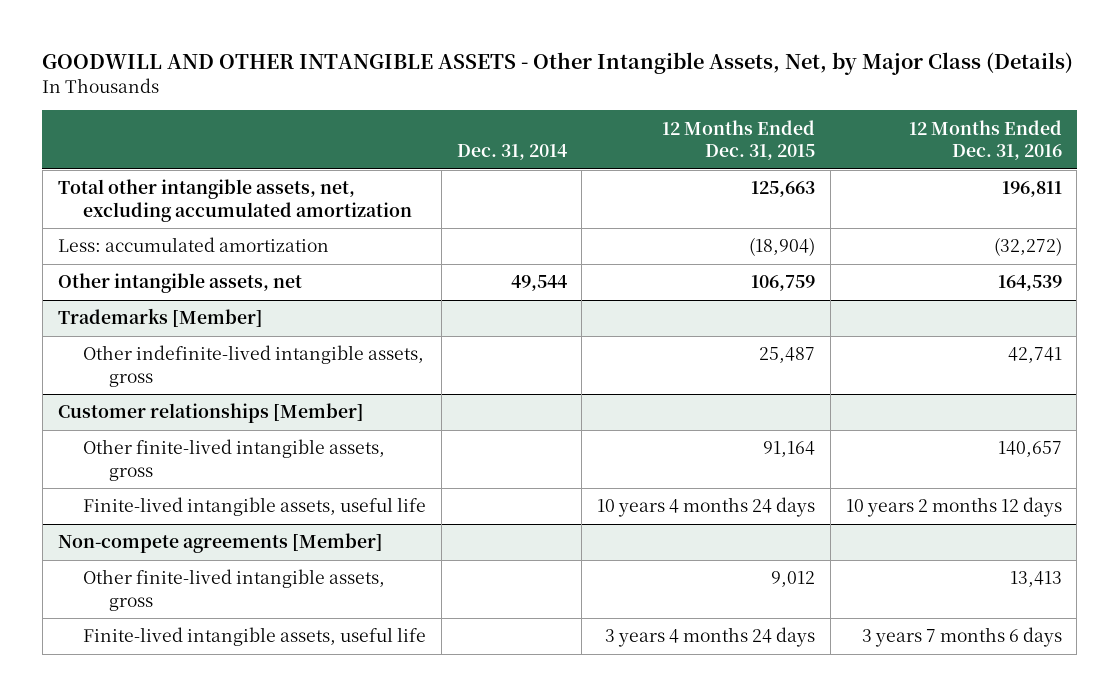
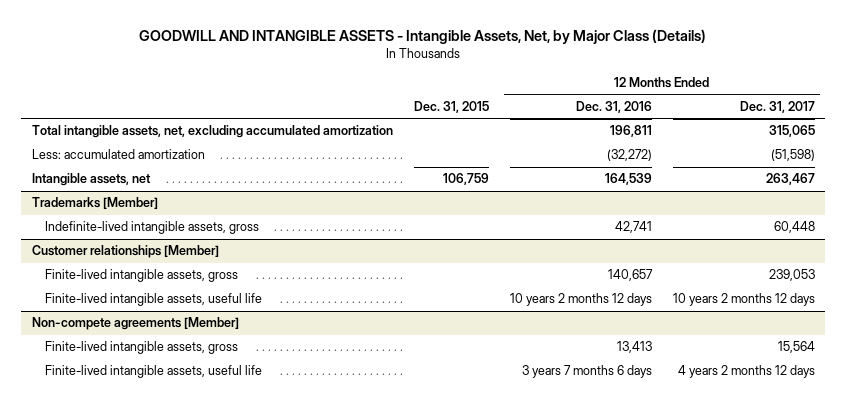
- GOODWILL AND OTHER INTANGIBLE ASSETS - Other Intangible Assets, Net, by Major Class (Details)
+ GOODWILL AND INTANGIBLE ASSETS - Intangible Assets, Net, by Major Class (Details)
- | Dec. 31, 2014 | 12 Months Ended Dec. 31, 2015 | 12 Months Ended Dec. 31, 2016
+ | Dec. 31, 2015 | 12 Months Ended Dec. 31, 2016 | 12 Months Ended Dec. 31, 2017
- Total other intangible assets, net, excluding accumulated amortization | | 125,663 | 196,811
+ Total intangible assets, net, excluding accumulated amortization | | 196,811 | 315,065
- Other intangible assets, net | 49,544 | 106,759 | 164,539
+ Intangible assets, net | 106,759 | 164,539 | 263,467
@ Trademarks [Member]
- Other indefinite-lived intangible assets, gross | | 25,487 | 42,741
+ Indefinite-lived intangible assets, gross | | 42,741 | 60,448
@ Customer relationships [Member]
- Other finite-lived intangible assets, gross | | 91,164 | 140,657
+ Finite-lived intangible assets, gross | | 140,657 | 239,053
@ Non-compete agreements [Member]
- Other finite-lived intangible assets, gross | | 9,012 | 13,413
+ Finite-lived intangible assets, gross | | 13,413 | 15,564

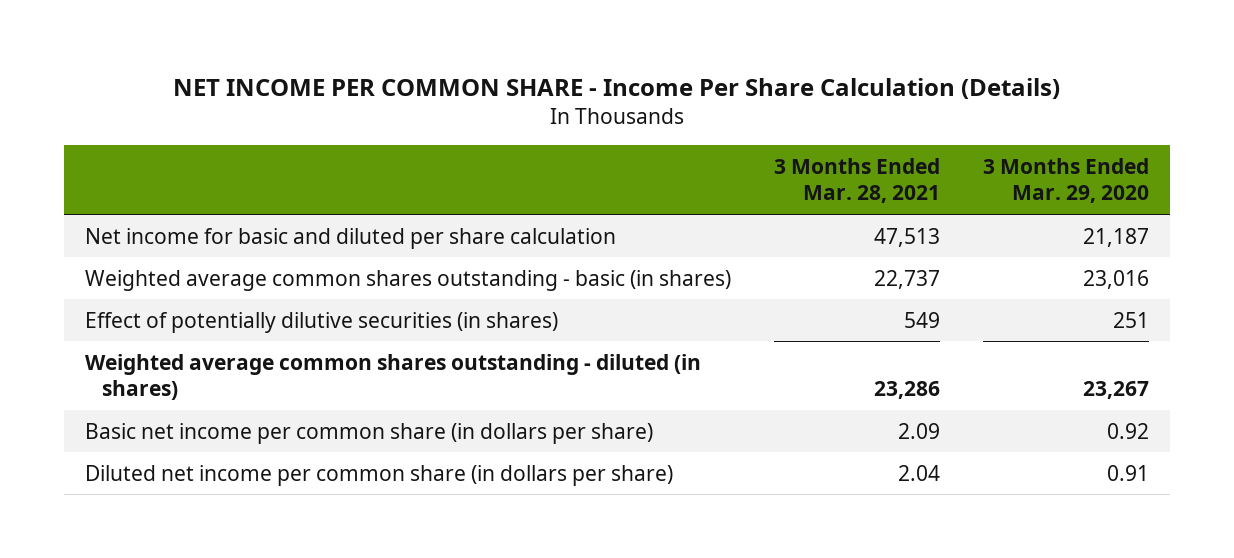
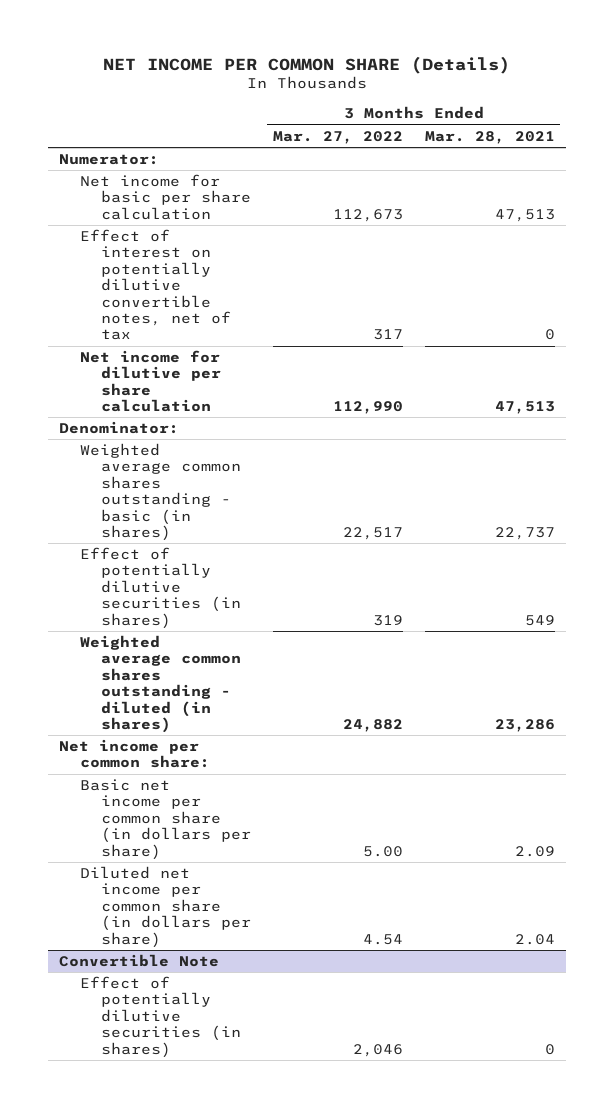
- NET INCOME PER COMMON SHARE - Income Per Share Calculation (Details)
+ NET INCOME PER COMMON SHARE (Details)
- | 3 Months Ended Mar. 28, 2021 | 3 Months Ended Mar. 29, 2020
+ | 3 Months Ended Mar. 27, 2022 | 3 Months Ended Mar. 28, 2021
- Net income for basic and diluted per share calculation | 47,513 | 21,187
+ Numerator:
+ Net income for basic per share calculation | 112,673 | 47,513
+ Effect of interest on potentially dilutive convertible notes, net of tax | 317 | 0
+ Net income for dilutive per share calculation | 112,990 | 47,513
+ Denominator:
+ Net income per common share:
+ Convertible Note
+ Effect of potentially dilutive securities (in shares) | 2,046 | 0

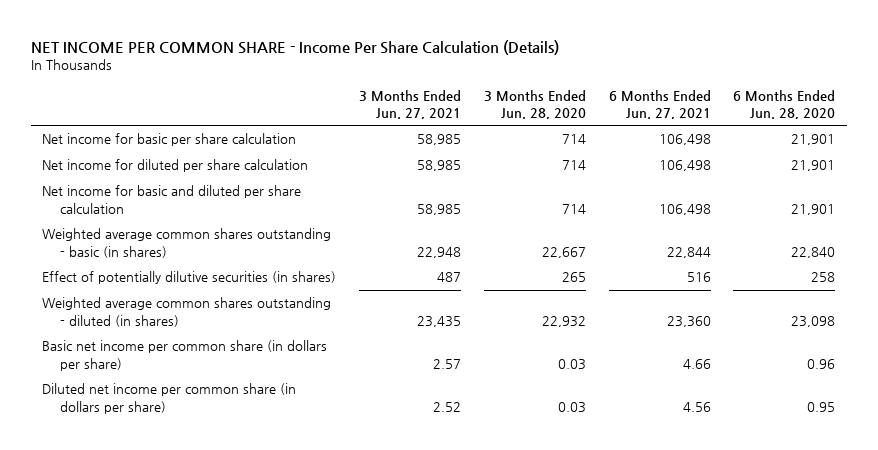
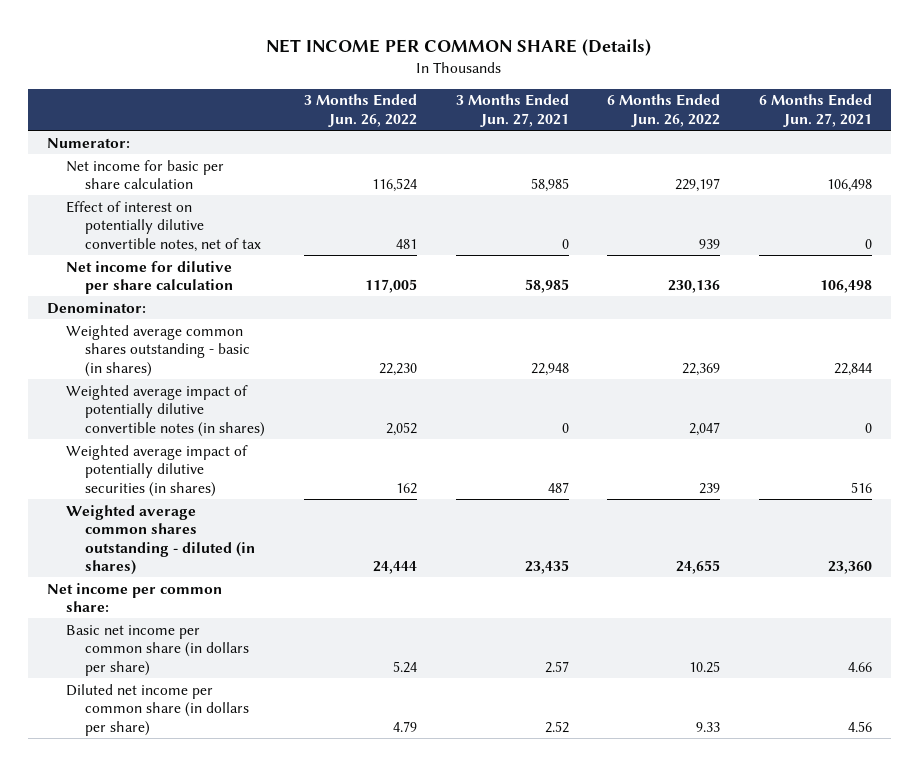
- NET INCOME PER COMMON SHARE - Income Per Share Calculation (Details)
+ NET INCOME PER COMMON SHARE (Details)
- | 3 Months Ended Jun. 27, 2021 | 3 Months Ended Jun. 28, 2020 | 6 Months Ended Jun. 27, 2021 | 6 Months Ended Jun. 28, 2020
+ | 3 Months Ended Jun. 26, 2022 | 3 Months Ended Jun. 27, 2021 | 6 Months Ended Jun. 26, 2022 | 6 Months Ended Jun. 27, 2021
+ Numerator:
- Net income for diluted per share calculation | 58,985 | 714 | 106,498 | 21,901
- Net income for basic and diluted per share calculation | 58,985 | 714 | 106,498 | 21,901
+ Effect of interest on potentially dilutive convertible notes, net of tax | 481 | 0 | 939 | 0
+ Net income for dilutive per share calculation | 117,005 | 58,985 | 230,136 | 106,498
+ Denominator:
- Effect of potentially dilutive securities (in shares) | 487 | 265 | 516 | 258
+ Weighted average impact of potentially dilutive convertible notes (in shares) | 2,052 | 0 | 2,047 | 0
+ Weighted average impact of potentially dilutive securities (in shares) | 162 | 487 | 239 | 516
+ Net income per common share:

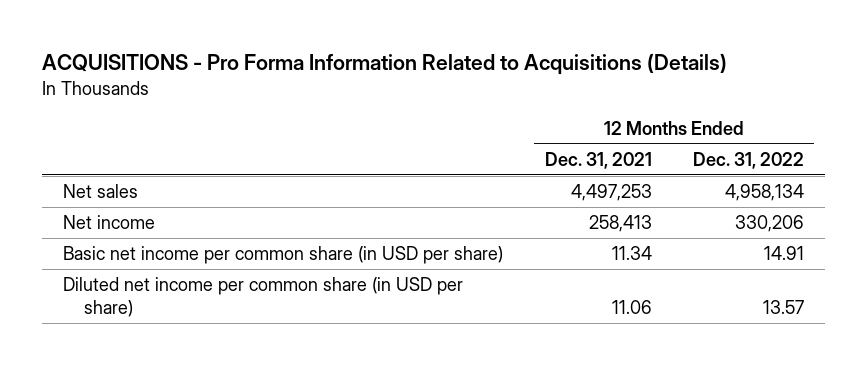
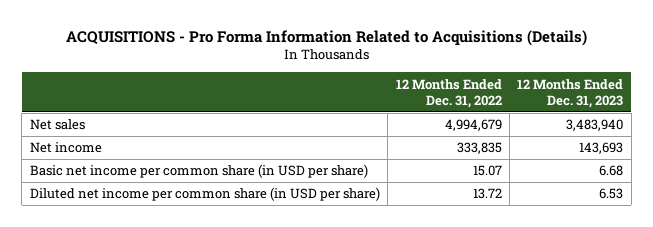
- | 12 Months Ended Dec. 31, 2021 | 12 Months Ended Dec. 31, 2022
+ | 12 Months Ended Dec. 31, 2022 | 12 Months Ended Dec. 31, 2023
- Net sales | 4,497,253 | 4,958,134
- Net income | 258,413 | 330,206
- Basic net income per common share (in USD per share) | 11.34 | 14.91
- Diluted net income per common share (in USD per share) | 11.06 | 13.57
+ Net sales | 4,994,679 | 3,483,940
+ Net income | 333,835 | 143,693
+ Basic net income per common share (in USD per share) | 15.07 | 6.68
+ Diluted net income per common share (in USD per share) | 13.72 | 6.53

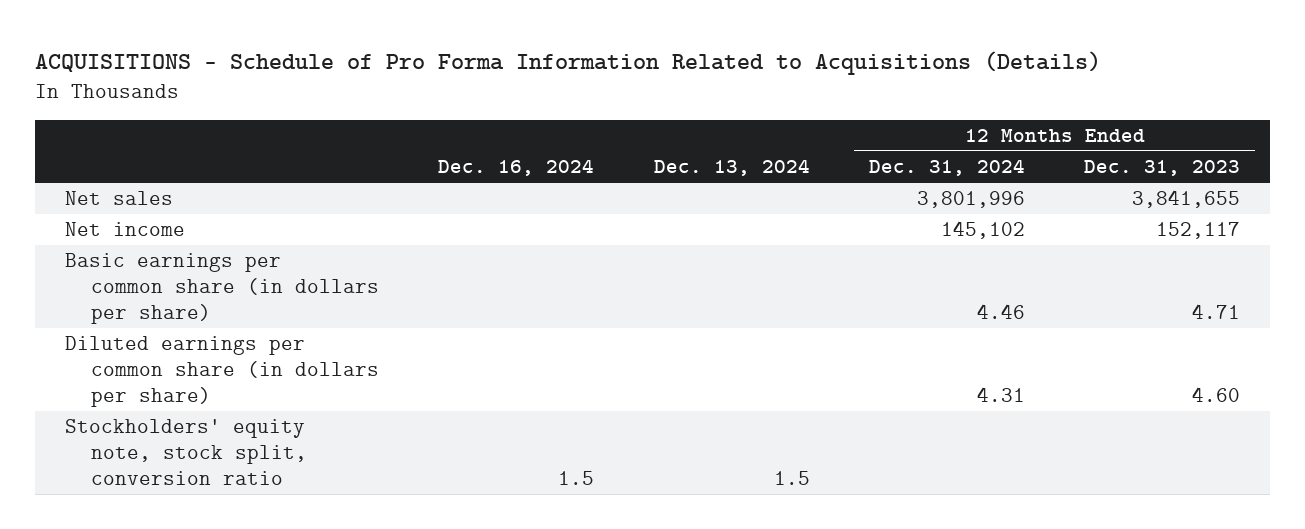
- ACQUISITIONS - Pro Forma Information Related to Acquisitions (Details)
+ ACQUISITIONS - Schedule of Pro Forma Information Related to Acquisitions (Details)
- | 12 Months Ended Dec. 31, 2022 | 12 Months Ended Dec. 31, 2023
+ | Dec. 16, 2024 | Dec. 13, 2024 | 12 Months Ended Dec. 31, 2024 | 12 Months Ended Dec. 31, 2023
- Net sales | 4,994,679 | 3,483,940
- Net income | 333,835 | 143,693
- Basic net income per common share (in USD per share) | 15.07 | 6.68
- Diluted net income per common share (in USD per share) | 13.72 | 6.53
+ Net sales | | | 3,801,996 | 3,841,655
+ Net income | | | 145,102 | 152,117
+ Basic earnings per common share (in dollars per share) | | | 4.46 | 4.71
+ Diluted earnings per common share (in dollars per share) | | | 4.31 | 4.60
+ Stockholders' equity note, stock split, conversion ratio | 1.5 | 1.5 | |

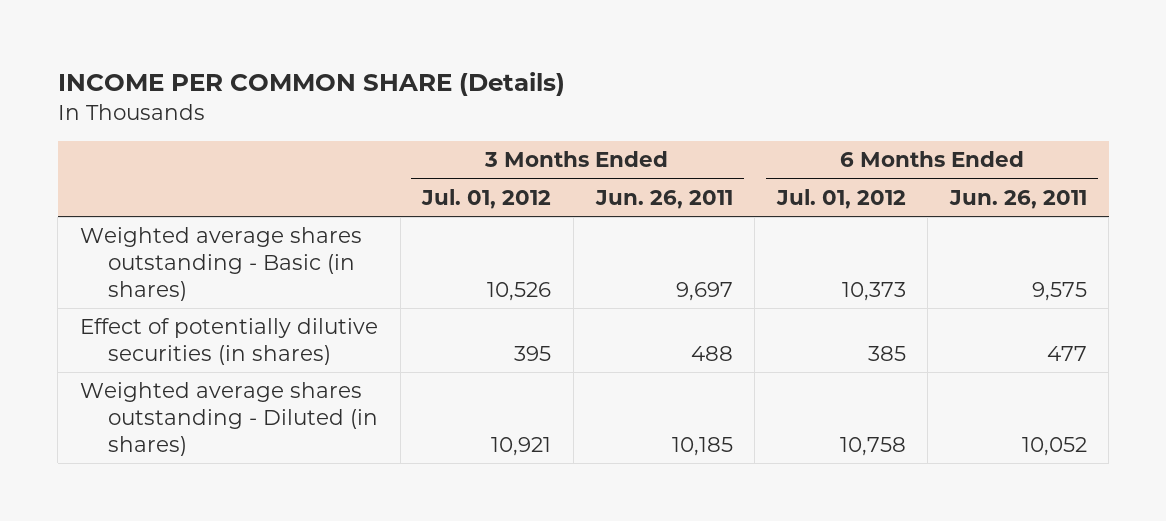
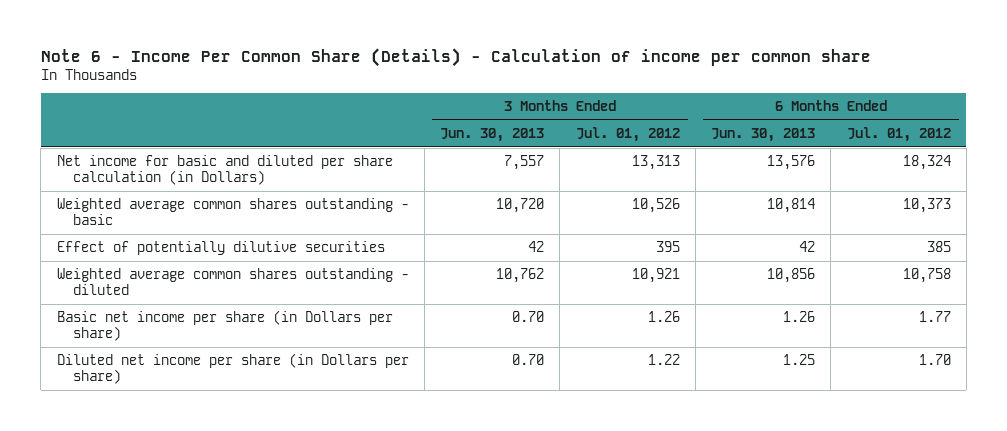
- INCOME PER COMMON SHARE (Details)
+ Note 6 - Income Per Common Share (Details) - Calculation of income per common share
- | 3 Months Ended Jul. 01, 2012 | 3 Months Ended Jun. 26, 2011 | 6 Months Ended Jul. 01, 2012 | 6 Months Ended Jun. 26, 2011
+ | 3 Months Ended Jun. 30, 2013 | 3 Months Ended Jul. 01, 2012 | 6 Months Ended Jun. 30, 2013 | 6 Months Ended Jul. 01, 2012
- Weighted average shares outstanding - Basic (in shares) | 10,526 | 9,697 | 10,373 | 9,575
- Effect of potentially dilutive securities (in shares) | 395 | 488 | 385 | 477
- Weighted average shares outstanding - Diluted (in shares) | 10,921 | 10,185 | 10,758 | 10,052
+ Net income for basic and diluted per share calculation (in Dollars) | 7,557 | 13,313 | 13,576 | 18,324
+ Weighted average common shares outstanding - basic | 10,720 | 10,526 | 10,814 | 10,373
+ Effect of potentially dilutive securities | 42 | 395 | 42 | 385
+ Weighted average common shares outstanding - diluted | 10,762 | 10,921 | 10,856 | 10,758
+ Basic net income per share (in Dollars per share) | 0.70 | 1.26 | 1.26 | 1.77
+ Diluted net income per share (in Dollars per share) | 0.70 | 1.22 | 1.25 | 1.70

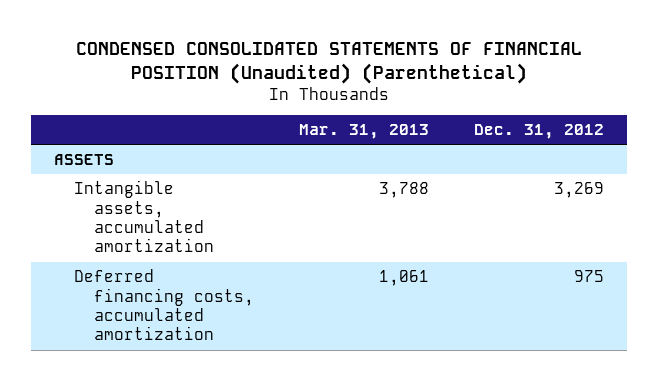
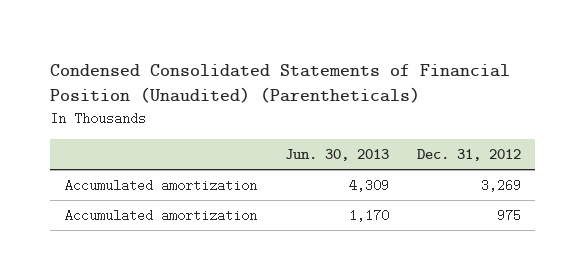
- CONDENSED CONSOLIDATED STATEMENTS OF FINANCIAL POSITION (Unaudited) (Parenthetical)
+ Condensed Consolidated Statements of Financial Position (Unaudited) (Parentheticals)
- | Mar. 31, 2013 | Dec. 31, 2012
+ | Jun. 30, 2013 | Dec. 31, 2012
- ASSETS
- Intangible assets, accumulated amortization | 3,788 | 3,269
- Deferred financing costs, accumulated amortization | 1,061 | 975
+ Accumulated amortization | 4,309 | 3,269
+ Accumulated amortization | 1,170 | 975

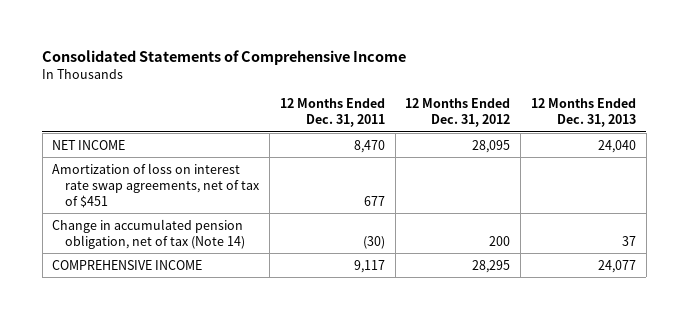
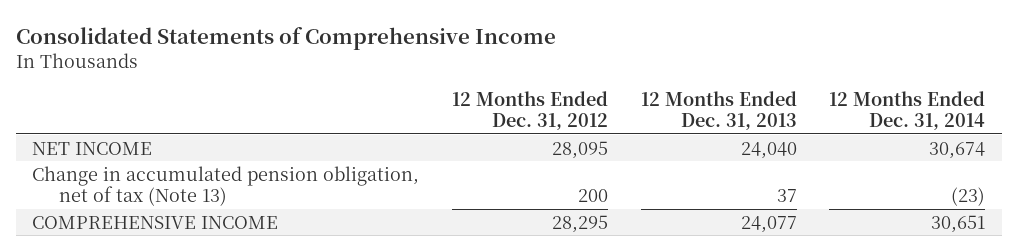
- | 12 Months Ended Dec. 31, 2011 | 12 Months Ended Dec. 31, 2012 | 12 Months Ended Dec. 31, 2013
+ | 12 Months Ended Dec. 31, 2012 | 12 Months Ended Dec. 31, 2013 | 12 Months Ended Dec. 31, 2014
- Amortization of loss on interest rate swap agreements, net of tax of $451 | 677 | |
- Change in accumulated pension obligation, net of tax (Note 14) | (30) | 200 | 37
+ Change in accumulated pension obligation, net of tax (Note 13) | 200 | 37 | (23)

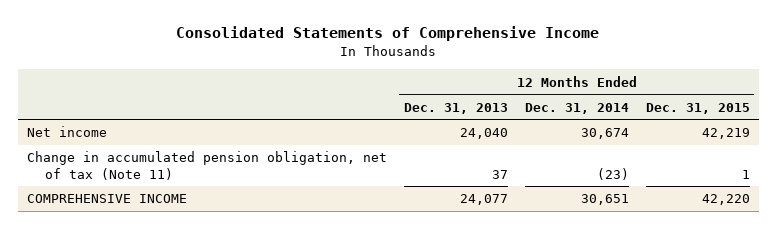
- | 12 Months Ended Dec. 31, 2012 | 12 Months Ended Dec. 31, 2013 | 12 Months Ended Dec. 31, 2014
+ | 12 Months Ended Dec. 31, 2013 | 12 Months Ended Dec. 31, 2014 | 12 Months Ended Dec. 31, 2015
- NET INCOME | 28,095 | 24,040 | 30,674
- Change in accumulated pension obligation, net of tax (Note 13) | 200 | 37 | (23)
+ Net income | 24,040 | 30,674 | 42,219
+ Change in accumulated pension obligation, net of tax (Note 11) | 37 | (23) | 1

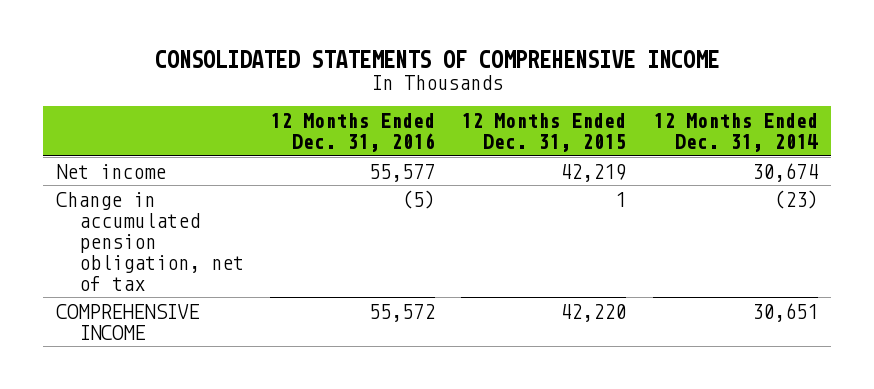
- Consolidated Statements of Comprehensive Income
+ CONSOLIDATED STATEMENTS OF COMPREHENSIVE INCOME
- | 12 Months Ended Dec. 31, 2013 | 12 Months Ended Dec. 31, 2014 | 12 Months Ended Dec. 31, 2015
+ | 12 Months Ended Dec. 31, 2016 | 12 Months Ended Dec. 31, 2015 | 12 Months Ended Dec. 31, 2014
- Change in accumulated pension obligation, net of tax (Note 11) | 37 | (23) | 1
+ Change in accumulated pension obligation, net of tax | (5) | 1 | (23)

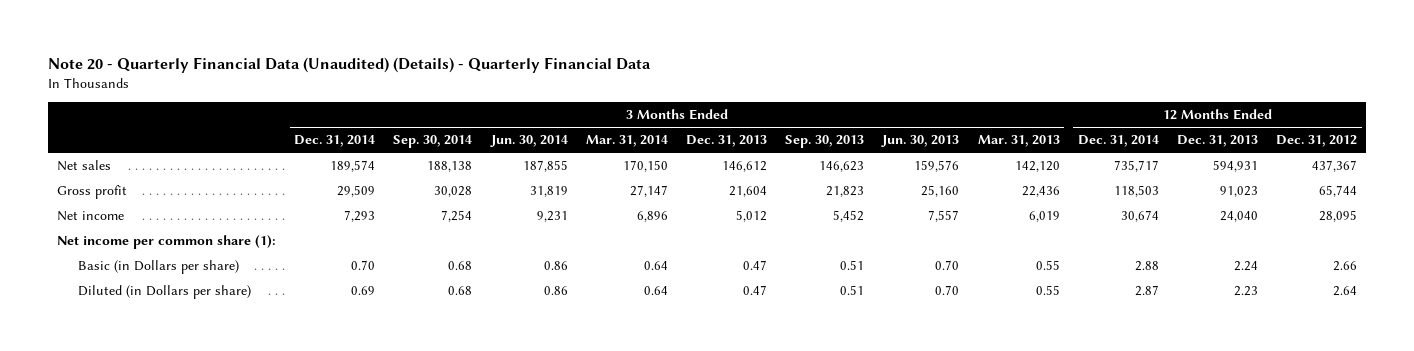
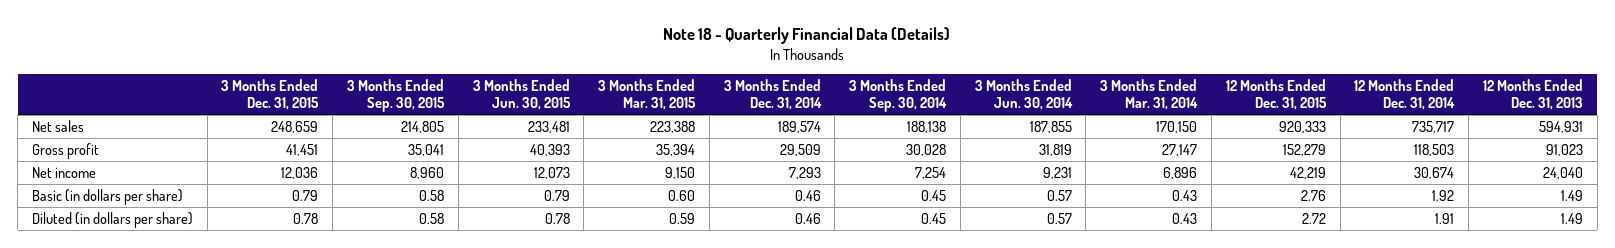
- Note 20 - Quarterly Financial Data (Unaudited) (Details) - Quarterly Financial Data
+ Note 18 - Quarterly Financial Data (Details)
- | 3 Months Ended Dec. 31, 2014 | 3 Months Ended Sep. 30, 2014 | 3 Months Ended Jun. 30, 2014 | 3 Months Ended Mar. 31, 2014 | 3 Months Ended Dec. 31, 2013 | 3 Months Ended Sep. 30, 2013 | 3 Months Ended Jun. 30, 2013 | 3 Months Ended Mar. 31, 2013 | 12 Months Ended Dec. 31, 2014 | 12 Months Ended Dec. 31, 2013 | 12 Months Ended Dec. 31, 2012
+ | 3 Months Ended Dec. 31, 2015 | 3 Months Ended Sep. 30, 2015 | 3 Months Ended Jun. 30, 2015 | 3 Months Ended Mar. 31, 2015 | 3 Months Ended Dec. 31, 2014 | 3 Months Ended Sep. 30, 2014 | 3 Months Ended Jun. 30, 2014 | 3 Months Ended Mar. 31, 2014 | 12 Months Ended Dec. 31, 2015 | 12 Months Ended Dec. 31, 2014 | 12 Months Ended Dec. 31, 2013
- Net income per common share (1):
- Basic (in Dollars per share) | 0.70 | 0.68 | 0.86 | 0.64 | 0.47 | 0.51 | 0.70 | 0.55 | 2.88 | 2.24 | 2.66
- Diluted (in Dollars per share) | 0.69 | 0.68 | 0.86 | 0.64 | 0.47 | 0.51 | 0.70 | 0.55 | 2.87 | 2.23 | 2.64
+ Basic (in dollars per share) | 0.79 | 0.58 | 0.79 | 0.60 | 0.46 | 0.45 | 0.57 | 0.43 | 2.76 | 1.92 | 1.49
+ Diluted (in dollars per share) | 0.78 | 0.58 | 0.78 | 0.59 | 0.46 | 0.45 | 0.57 | 0.43 | 2.72 | 1.91 | 1.49

